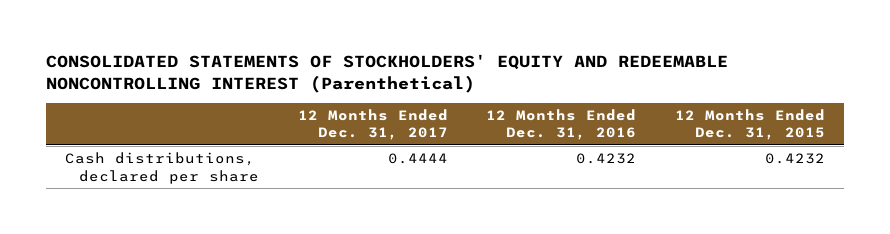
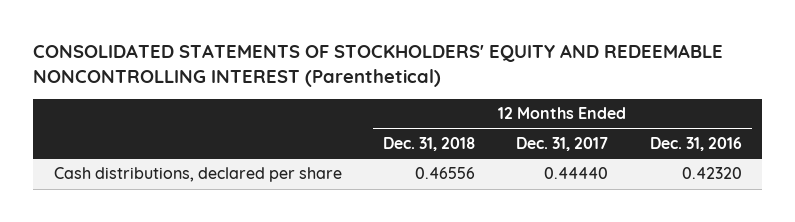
- | 12 Months Ended Dec. 31, 2017 | 12 Months Ended Dec. 31, 2016 | 12 Months Ended Dec. 31, 2015
+ | 12 Months Ended Dec. 31, 2018 | 12 Months Ended Dec. 31, 2017 | 12 Months Ended Dec. 31, 2016
- Cash distributions, declared per share | 0.4444 | 0.4232 | 0.4232
+ Cash distributions, declared per share | 0.46556 | 0.44440 | 0.42320

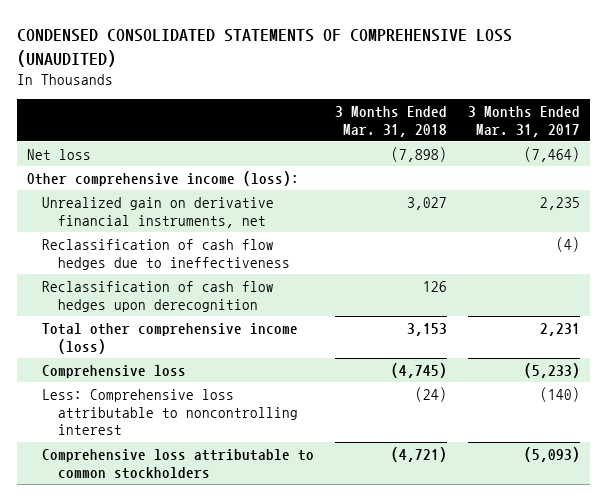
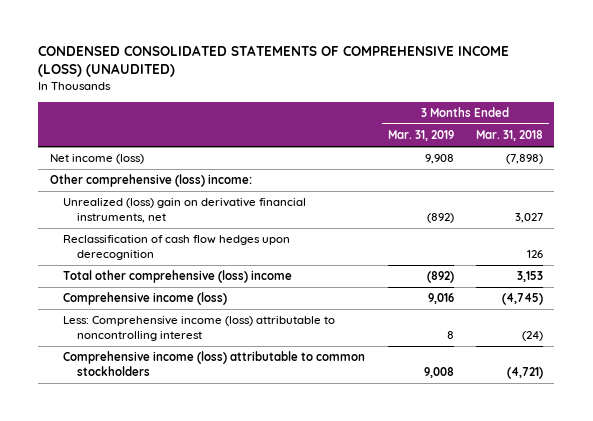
- CONDENSED CONSOLIDATED STATEMENTS OF COMPREHENSIVE LOSS (UNAUDITED)
+ CONDENSED CONSOLIDATED STATEMENTS OF COMPREHENSIVE INCOME (LOSS) (UNAUDITED)
- | 3 Months Ended Mar. 31, 2018 | 3 Months Ended Mar. 31, 2017
+ | 3 Months Ended Mar. 31, 2019 | 3 Months Ended Mar. 31, 2018
- Net loss | (7,898) | (7,464)
- Other comprehensive income (loss):
- Unrealized gain on derivative financial instruments, net | 3,027 | 2,235
- Reclassification of cash flow hedges due to ineffectiveness | | (4)
+ Net income (loss) | 9,908 | (7,898)
+ Other comprehensive (loss) income:
+ Unrealized (loss) gain on derivative financial instruments, net | (892) | 3,027
- Total other comprehensive income (loss) | 3,153 | 2,231
- Comprehensive loss | (4,745) | (5,233)
- Less: Comprehensive loss attributable to noncontrolling interest | (24) | (140)
- Comprehensive loss attributable to common stockholders | (4,721) | (5,093)
+ Total other comprehensive (loss) income | (892) | 3,153
+ Comprehensive income (loss) | 9,016 | (4,745)
+ Less: Comprehensive income (loss) attributable to noncontrolling interest | 8 | (24)
+ Comprehensive income (loss) attributable to common stockholders | 9,008 | (4,721)

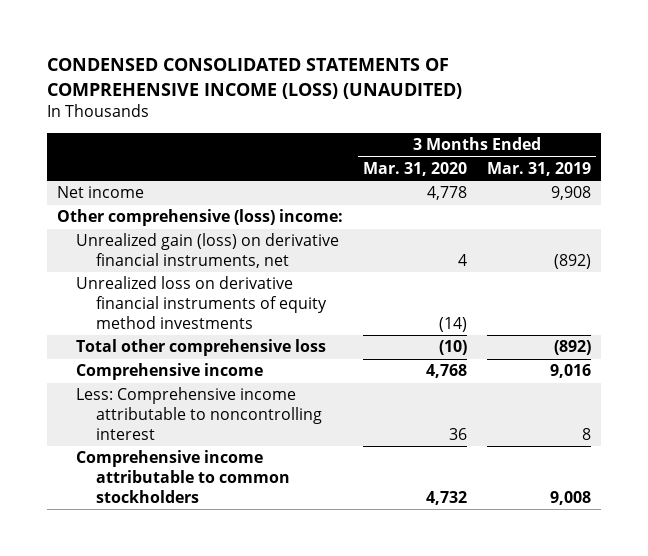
- | 3 Months Ended Mar. 31, 2019 | 3 Months Ended Mar. 31, 2018
+ | 3 Months Ended Mar. 31, 2020 | 3 Months Ended Mar. 31, 2019
- Net income (loss) | 9,908 | (7,898)
+ Net income | 4,778 | 9,908
- Unrealized (loss) gain on derivative financial instruments, net | (892) | 3,027
- Reclassification of cash flow hedges upon derecognition | | 126
- Total other comprehensive (loss) income | (892) | 3,153
- Comprehensive income (loss) | 9,016 | (4,745)
- Less: Comprehensive income (loss) attributable to noncontrolling interest | 8 | (24)
- Comprehensive income (loss) attributable to common stockholders | 9,008 | (4,721)
+ Unrealized gain (loss) on derivative financial instruments, net | 4 | (892)
+ Unrealized loss on derivative financial instruments of equity method investments | (14) |
+ Total other comprehensive loss | (10) | (892)
+ Comprehensive income | 4,768 | 9,016
+ Less: Comprehensive income attributable to noncontrolling interest | 36 | 8
+ Comprehensive income attributable to common stockholders | 4,732 | 9,008

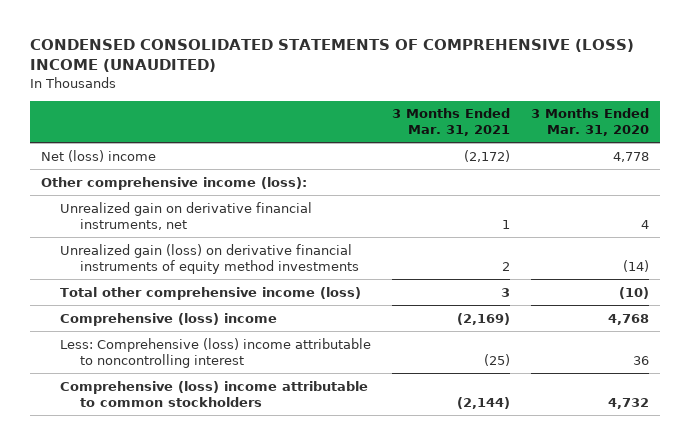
- CONDENSED CONSOLIDATED STATEMENTS OF COMPREHENSIVE INCOME (LOSS) (UNAUDITED)
+ CONDENSED CONSOLIDATED STATEMENTS OF COMPREHENSIVE (LOSS) INCOME (UNAUDITED)
- | 3 Months Ended Mar. 31, 2020 | 3 Months Ended Mar. 31, 2019
+ | 3 Months Ended Mar. 31, 2021 | 3 Months Ended Mar. 31, 2020
- Net income | 4,778 | 9,908
- Other comprehensive (loss) income:
- Unrealized gain (loss) on derivative financial instruments, net | 4 | (892)
- Unrealized loss on derivative financial instruments of equity method investments | (14) |
- Total other comprehensive loss | (10) | (892)
- Comprehensive income | 4,768 | 9,016
- Less: Comprehensive income attributable to noncontrolling interest | 36 | 8
- Comprehensive income attributable to common stockholders | 4,732 | 9,008
+ Net (loss) income | (2,172) | 4,778
+ Other comprehensive income (loss):
+ Unrealized gain on derivative financial instruments, net | 1 | 4
+ Unrealized gain (loss) on derivative financial instruments of equity method investments | 2 | (14)
+ Total other comprehensive income (loss) | 3 | (10)
+ Comprehensive (loss) income | (2,169) | 4,768
+ Less: Comprehensive (loss) income attributable to noncontrolling interest | (25) | 36
+ Comprehensive (loss) income attributable to common stockholders | (2,144) | 4,732

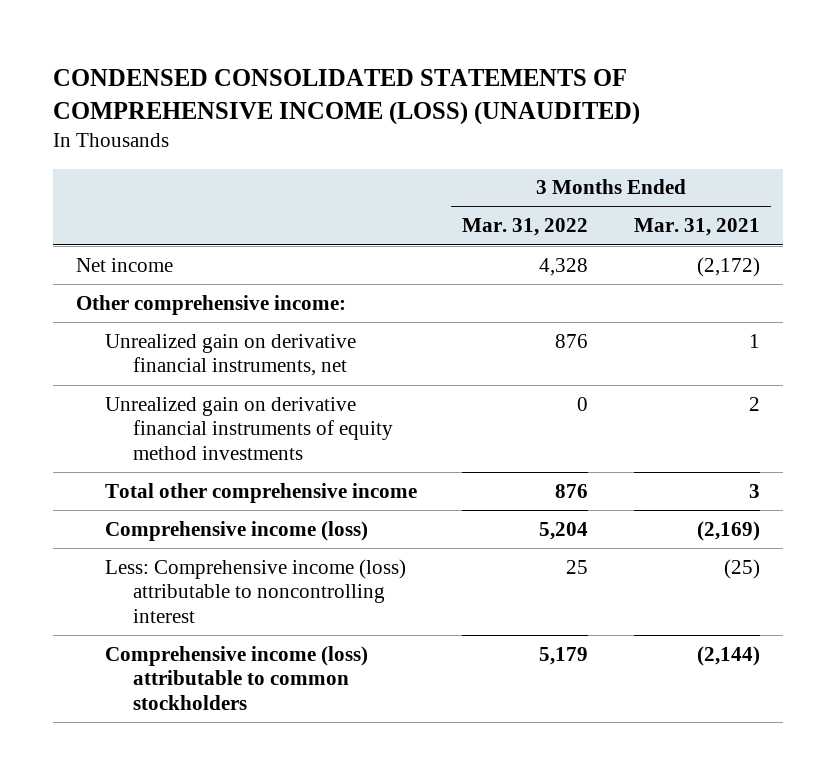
- CONDENSED CONSOLIDATED STATEMENTS OF COMPREHENSIVE (LOSS) INCOME (UNAUDITED)
+ CONDENSED CONSOLIDATED STATEMENTS OF COMPREHENSIVE INCOME (LOSS) (UNAUDITED)
- | 3 Months Ended Mar. 31, 2021 | 3 Months Ended Mar. 31, 2020
+ | 3 Months Ended Mar. 31, 2022 | 3 Months Ended Mar. 31, 2021
- Net (loss) income | (2,172) | 4,778
- Other comprehensive income (loss):
+ Net income | 4,328 | (2,172)
+ Other comprehensive income:
- Unrealized gain (loss) on derivative financial instruments of equity method investments | 2 | (14)
- Total other comprehensive income (loss) | 3 | (10)
- Comprehensive (loss) income | (2,169) | 4,768
- Less: Comprehensive (loss) income attributable to noncontrolling interest | (25) | 36
- Comprehensive (loss) income attributable to common stockholders | (2,144) | 4,732
+ Unrealized gain on derivative financial instruments of equity method investments | 0 | 2
+ Total other comprehensive income | 876 | 3
+ Comprehensive income (loss) | 5,204 | (2,169)
+ Less: Comprehensive income (loss) attributable to noncontrolling interest | 25 | (25)
+ Comprehensive income (loss) attributable to common stockholders | 5,179 | (2,144)

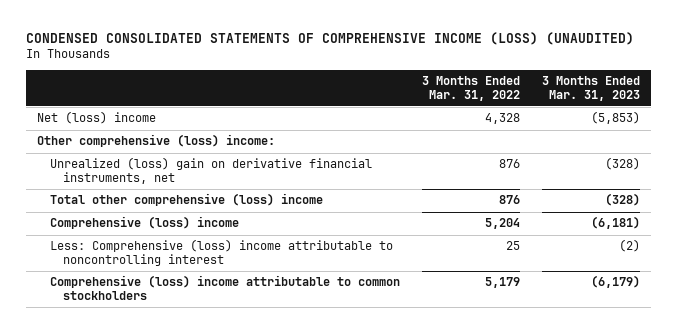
- | 3 Months Ended Mar. 31, 2022 | 3 Months Ended Mar. 31, 2021
+ | 3 Months Ended Mar. 31, 2022 | 3 Months Ended Mar. 31, 2023
- Net income | 4,328 | (2,172)
- Other comprehensive income:
- Unrealized gain on derivative financial instruments, net | 876 | 1
- Unrealized gain on derivative financial instruments of equity method investments | 0 | 2
- Total other comprehensive income | 876 | 3
- Comprehensive income (loss) | 5,204 | (2,169)
- Less: Comprehensive income (loss) attributable to noncontrolling interest | 25 | (25)
- Comprehensive income (loss) attributable to common stockholders | 5,179 | (2,144)
+ Net (loss) income | 4,328 | (5,853)
+ Other comprehensive (loss) income:
+ Unrealized (loss) gain on derivative financial instruments, net | 876 | (328)
+ Total other comprehensive (loss) income | 876 | (328)
+ Comprehensive (loss) income | 5,204 | (6,181)
+ Less: Comprehensive (loss) income attributable to noncontrolling interest | 25 | (2)
+ Comprehensive (loss) income attributable to common stockholders | 5,179 | (6,179)

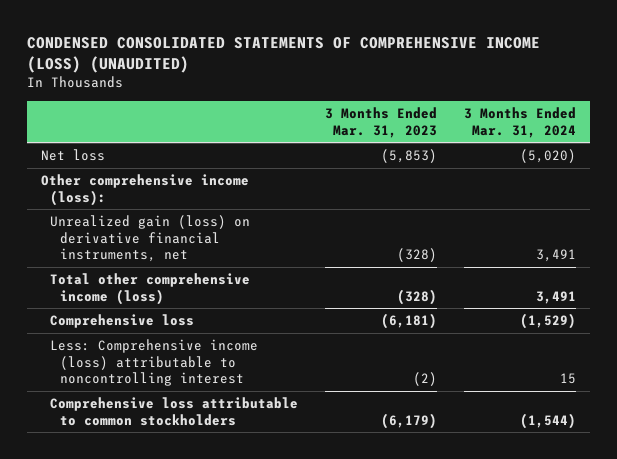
- | 3 Months Ended Mar. 31, 2022 | 3 Months Ended Mar. 31, 2023
+ | 3 Months Ended Mar. 31, 2023 | 3 Months Ended Mar. 31, 2024
- Net (loss) income | 4,328 | (5,853)
- Other comprehensive (loss) income:
- Unrealized (loss) gain on derivative financial instruments, net | 876 | (328)
- Total other comprehensive (loss) income | 876 | (328)
- Comprehensive (loss) income | 5,204 | (6,181)
- Less: Comprehensive (loss) income attributable to noncontrolling interest | 25 | (2)
- Comprehensive (loss) income attributable to common stockholders | 5,179 | (6,179)
+ Net loss | (5,853) | (5,020)
+ Other comprehensive income (loss):
+ Unrealized gain (loss) on derivative financial instruments, net | (328) | 3,491
+ Total other comprehensive income (loss) | (328) | 3,491
+ Comprehensive loss | (6,181) | (1,529)
+ Less: Comprehensive income (loss) attributable to noncontrolling interest | (2) | 15
+ Comprehensive loss attributable to common stockholders | (6,179) | (1,544)

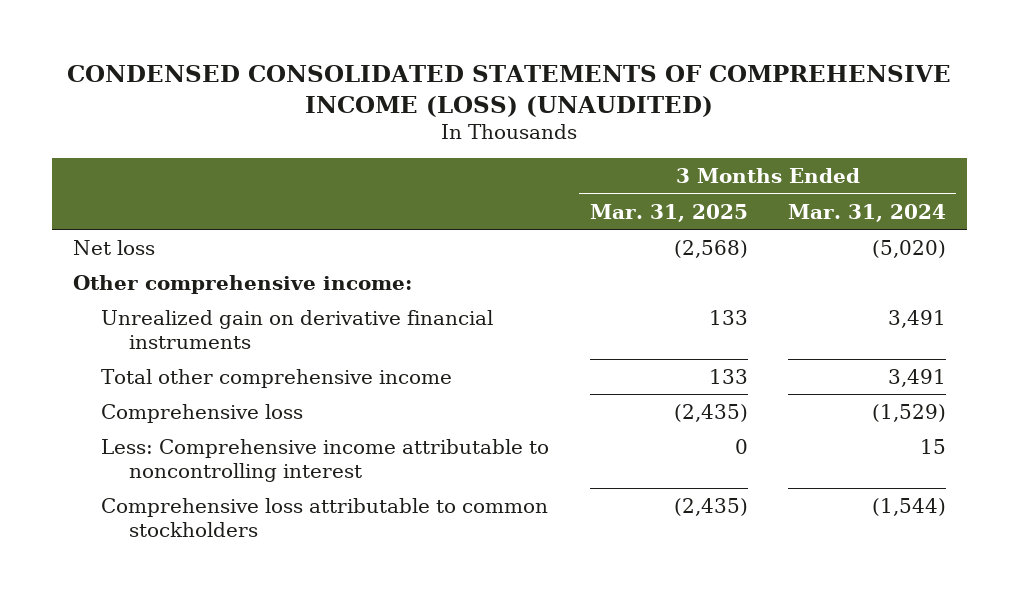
- | 3 Months Ended Mar. 31, 2023 | 3 Months Ended Mar. 31, 2024
+ | 3 Months Ended Mar. 31, 2025 | 3 Months Ended Mar. 31, 2024
- Other comprehensive income (loss):
- Unrealized gain (loss) on derivative financial instruments, net | (328) | 3,491
- Total other comprehensive income (loss) | (328) | 3,491
+ Other comprehensive income:
+ Unrealized gain on derivative financial instruments | 133 | 3,491
+ Total other comprehensive income | 133 | 3,491
- Less: Comprehensive income (loss) attributable to noncontrolling interest | (2) | 15
+ Less: Comprehensive income attributable to noncontrolling interest | 0 | 15

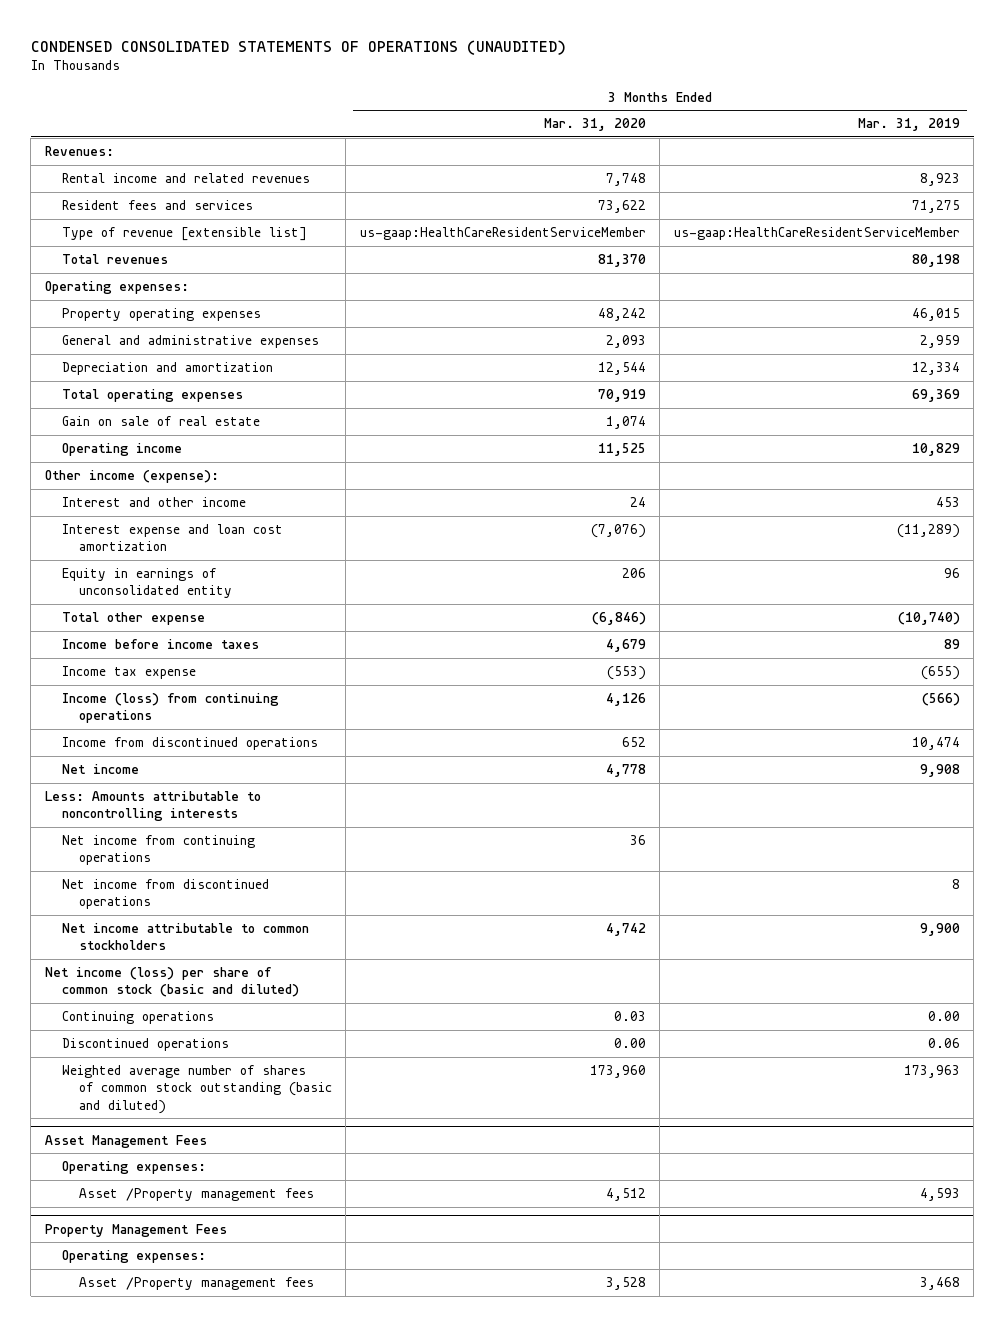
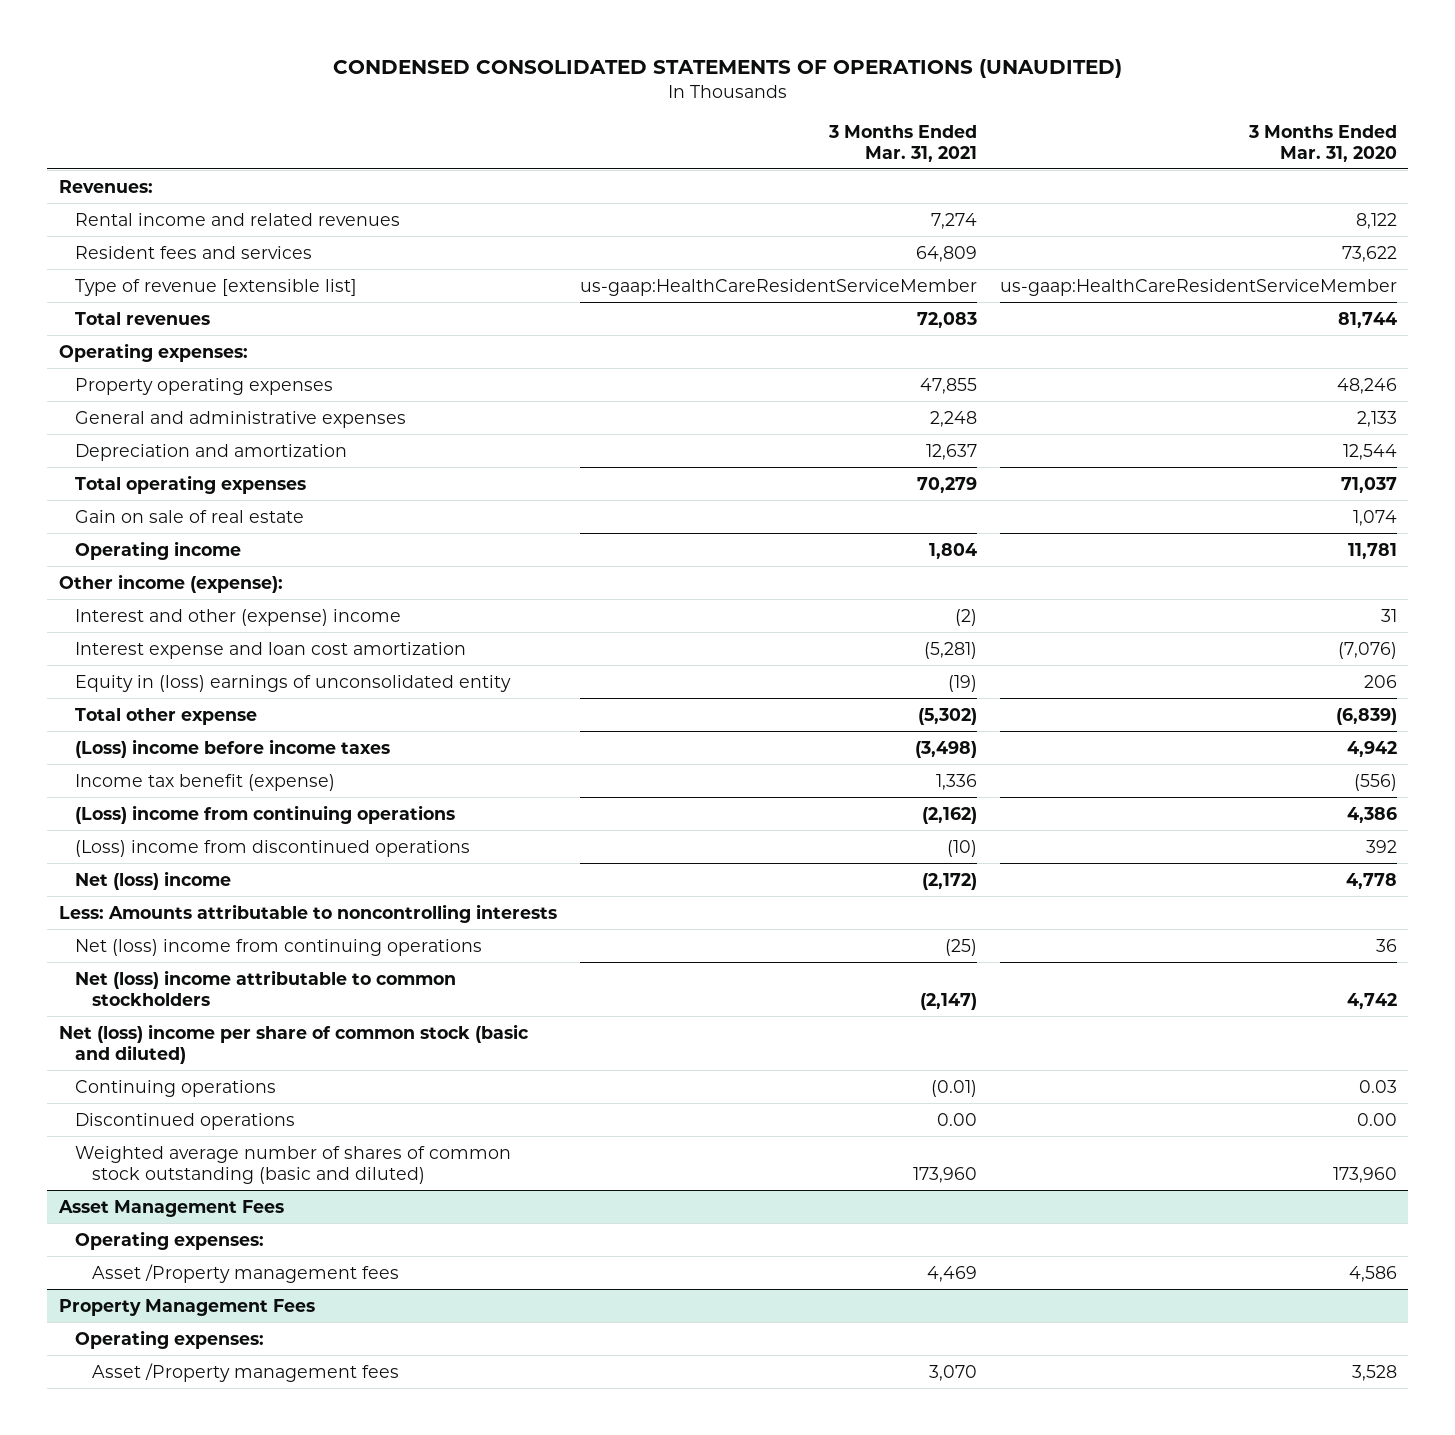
- | 3 Months Ended Mar. 31, 2020 | 3 Months Ended Mar. 31, 2019
+ | 3 Months Ended Mar. 31, 2021 | 3 Months Ended Mar. 31, 2020
- Rental income and related revenues | 7,748 | 8,923
+ Rental income and related revenues | 7,274 | 8,122
- Total revenues | 81,370 | 80,198
+ Total revenues | 72,083 | 81,744
- Property operating expenses | 48,242 | 46,015
- General and administrative expenses | 2,093 | 2,959
+ Property operating expenses | 47,855 | 48,246
+ General and administrative expenses | 2,248 | 2,133
- Total operating expenses | 70,919 | 69,369
+ Total operating expenses | 70,279 | 71,037
- Operating income | 11,525 | 10,829
+ Operating income | 1,804 | 11,781
- Interest and other income | 24 | 453
+ Interest and other (expense) income | (2) | 31
- Equity in earnings of unconsolidated entity | 206 | 96
- Total other expense | (6,846) | (10,740)
- Income before income taxes | 4,679 | 89
- Income tax expense | (553) | (655)
- Income (loss) from continuing operations | 4,126 | (566)
- Income from discontinued operations | 652 | 10,474
- Net income | 4,778 | 9,908
+ Equity in (loss) earnings of unconsolidated entity | (19) | 206
+ Total other expense | (5,302) | (6,839)
+ (Loss) income before income taxes | (3,498) | 4,942
+ Income tax benefit (expense) | 1,336 | (556)
+ (Loss) income from continuing operations | (2,162) | 4,386
+ (Loss) income from discontinued operations | (10) | 392
+ Net (loss) income | (2,172) | 4,778
- Net income from continuing operations | 36 |
- Net income from discontinued operations | | 8
- Net income attributable to common stockholders | 4,742 | 9,900
- Net income (loss) per share of common stock (basic and diluted)
+ Net (loss) income from continuing operations | (25) | 36
+ Net (loss) income attributable to common stockholders | (2,147) | 4,742
+ Net (loss) income per share of common stock (basic and diluted)
@ Asset Management Fees
- Asset /Property management fees | 4,512 | 4,593
+ Asset /Property management fees | 4,469 | 4,586

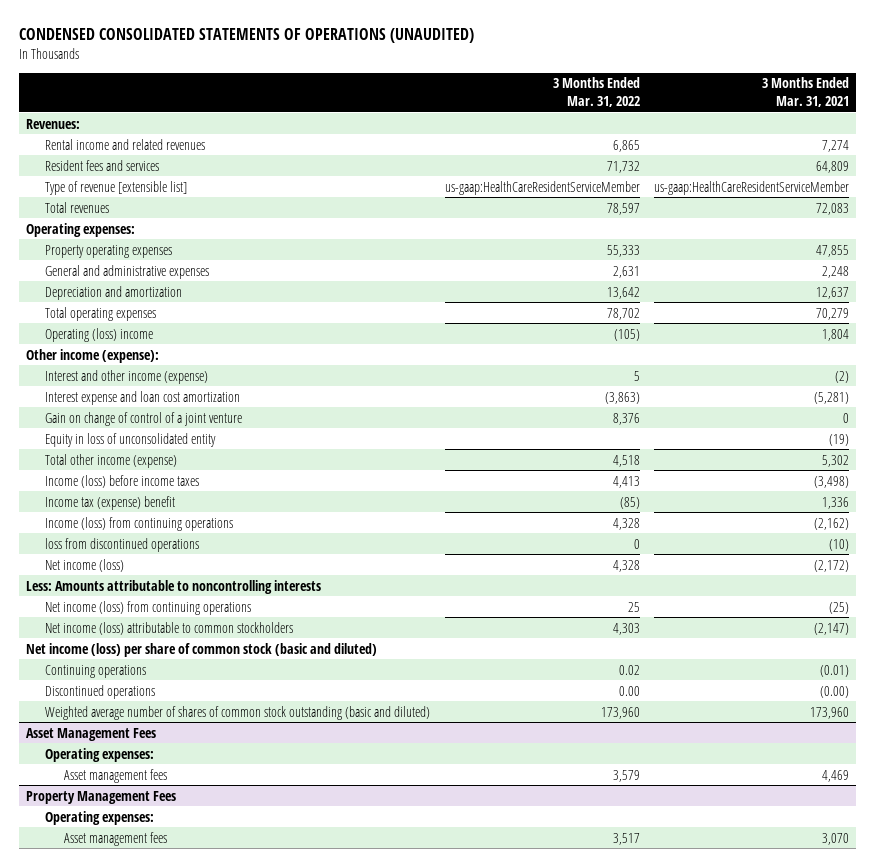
- | 3 Months Ended Mar. 31, 2021 | 3 Months Ended Mar. 31, 2020
+ | 3 Months Ended Mar. 31, 2022 | 3 Months Ended Mar. 31, 2021
- Gain on sale of real estate | | 1,074
- Operating income | 1,804 | 11,781
+ Operating (loss) income | (105) | 1,804
- Interest and other (expense) income | (2) | 31
+ Interest and other income (expense) | 5 | (2)
- Equity in (loss) earnings of unconsolidated entity | (19) | 206
- Total other expense | (5,302) | (6,839)
- (Loss) income before income taxes | (3,498) | 4,942
- Income tax benefit (expense) | 1,336 | (556)
- (Loss) income from continuing operations | (2,162) | 4,386
- (Loss) income from discontinued operations | (10) | 392
- Net (loss) income | (2,172) | 4,778
+ Gain on change of control of a joint venture | 8,376 | 0
+ Equity in loss of unconsolidated entity | | (19)
+ Total other income (expense) | 4,518 | 5,302
+ Income (loss) before income taxes | 4,413 | (3,498)
+ Income tax (expense) benefit | (85) | 1,336
+ Income (loss) from continuing operations | 4,328 | (2,162)
+ loss from discontinued operations | 0 | (10)
+ Net income (loss) | 4,328 | (2,172)
- Net (loss) income from continuing operations | (25) | 36
- Net (loss) income attributable to common stockholders | (2,147) | 4,742
- Net (loss) income per share of common stock (basic and diluted)
+ Net income (loss) from continuing operations | 25 | (25)
+ Net income (loss) attributable to common stockholders | 4,303 | (2,147)
+ Net income (loss) per share of common stock (basic and diluted)
- Discontinued operations | 0.00 | 0.00
+ Discontinued operations | 0.00 | (0.00)
@ Asset Management Fees
- Asset /Property management fees | 4,469 | 4,586
+ Asset management fees | 3,579 | 4,469
@ Property Management Fees
- Asset /Property management fees | 3,070 | 3,528
+ Asset management fees | 3,517 | 3,070

